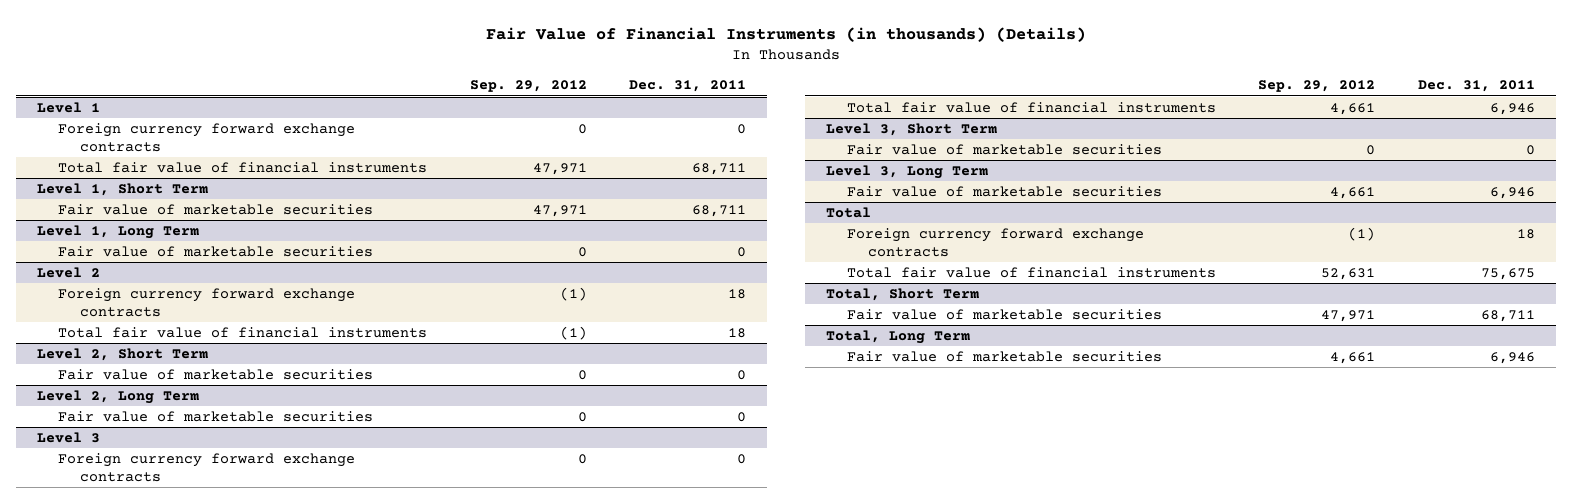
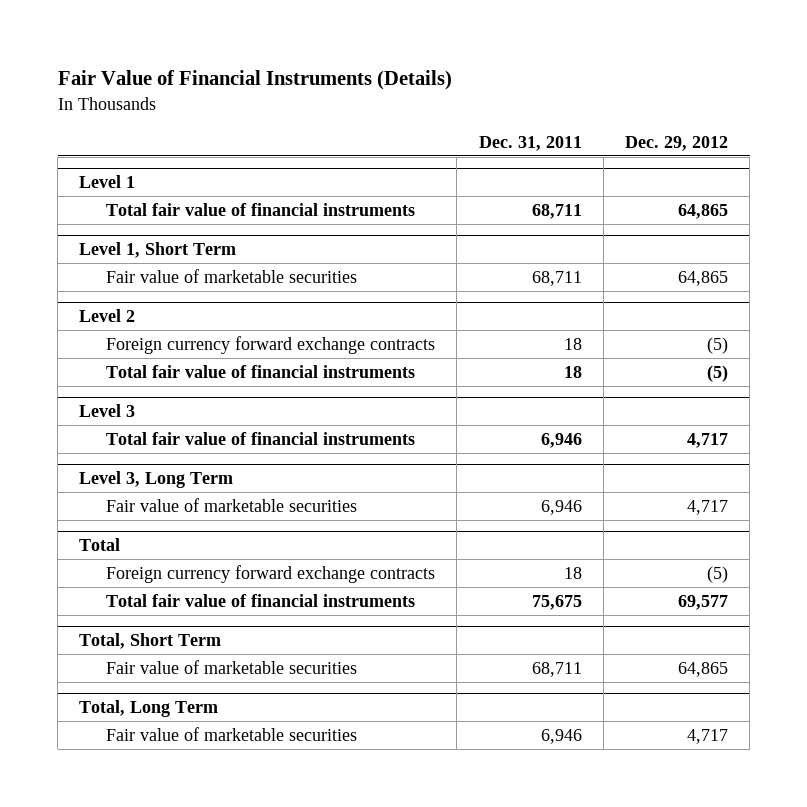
- Fair Value of Financial Instruments (in thousands) (Details)
+ Fair Value of Financial Instruments (Details)
- | Sep. 29, 2012 | Dec. 31, 2011
+ | Dec. 31, 2011 | Dec. 29, 2012
@ Level 1
- Foreign currency forward exchange contracts | 0 | 0
- Level 1, Long Term
- Fair value of marketable securities | 0 | 0
- Level 2, Short Term
- Fair value of marketable securities | 0 | 0
- Level 2, Long Term
- Fair value of marketable securities | 0 | 0
@ Level 3
- Foreign currency forward exchange contracts | 0 | 0
- Level 3, Short Term
- Fair value of marketable securities | 0 | 0

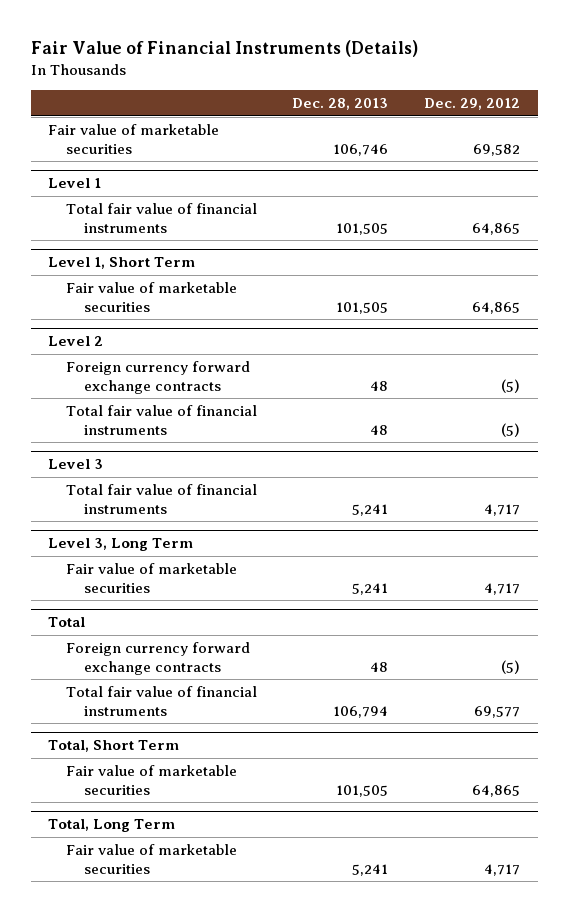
- | Dec. 31, 2011 | Dec. 29, 2012
+ | Dec. 28, 2013 | Dec. 29, 2012
+ Fair value of marketable securities | 106,746 | 69,582

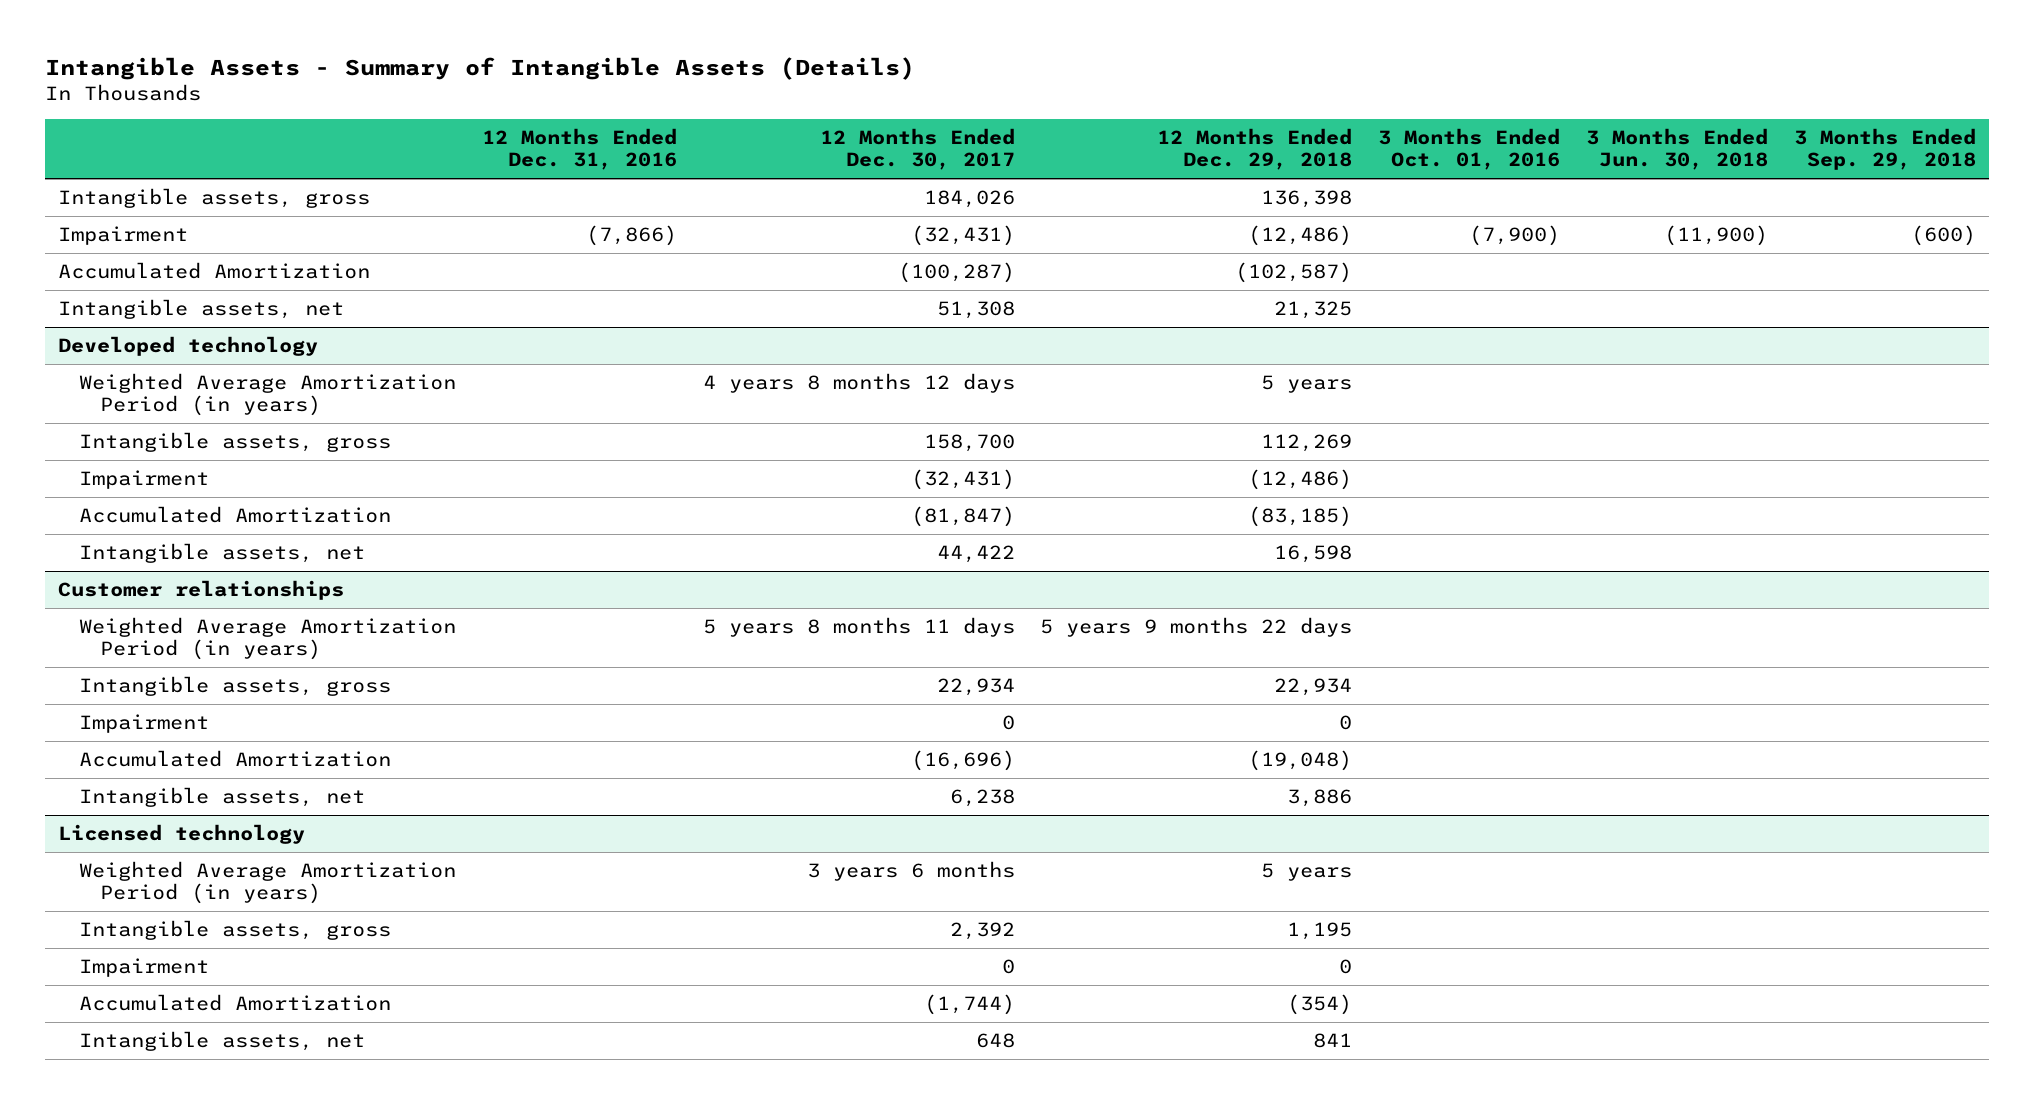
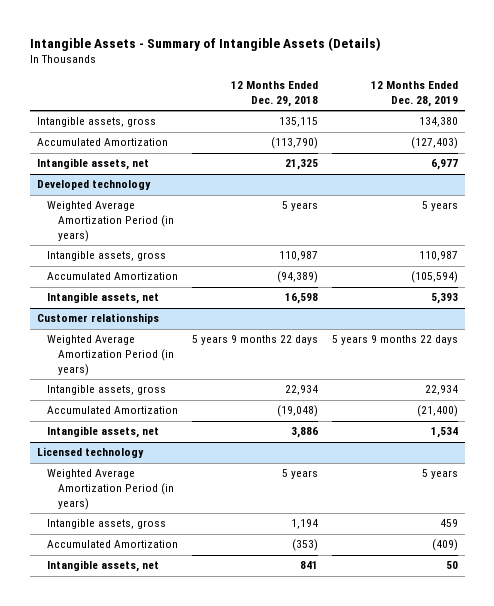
- | 12 Months Ended Dec. 31, 2016 | 12 Months Ended Dec. 30, 2017 | 12 Months Ended Dec. 29, 2018 | 3 Months Ended Oct. 01, 2016 | 3 Months Ended Jun. 30, 2018 | 3 Months Ended Sep. 29, 2018
+ | 12 Months Ended Dec. 29, 2018 | 12 Months Ended Dec. 28, 2019
- Intangible assets, gross | | 184,026 | 136,398 | | |
- Impairment | (7,866) | (32,431) | (12,486) | (7,900) | (11,900) | (600)
- Accumulated Amortization | | (100,287) | (102,587) | | |
+ Intangible assets, gross | 135,115 | 134,380
+ Accumulated Amortization | (113,790) | (127,403)
@ Developed technology
- Intangible assets, gross | | 158,700 | 112,269 | | |
- Impairment | | (32,431) | (12,486) | | |
- Accumulated Amortization | | (81,847) | (83,185) | | |
+ Intangible assets, gross | 110,987 | 110,987
+ Accumulated Amortization | (94,389) | (105,594)
@ Customer relationships
- Impairment | | 0 | 0 | | |
@ Licensed technology
- Intangible assets, gross | | 2,392 | 1,195 | | |
- Impairment | | 0 | 0 | | |
- Accumulated Amortization | | (1,744) | (354) | | |
+ Intangible assets, gross | 1,194 | 459
+ Accumulated Amortization | (353) | (409)

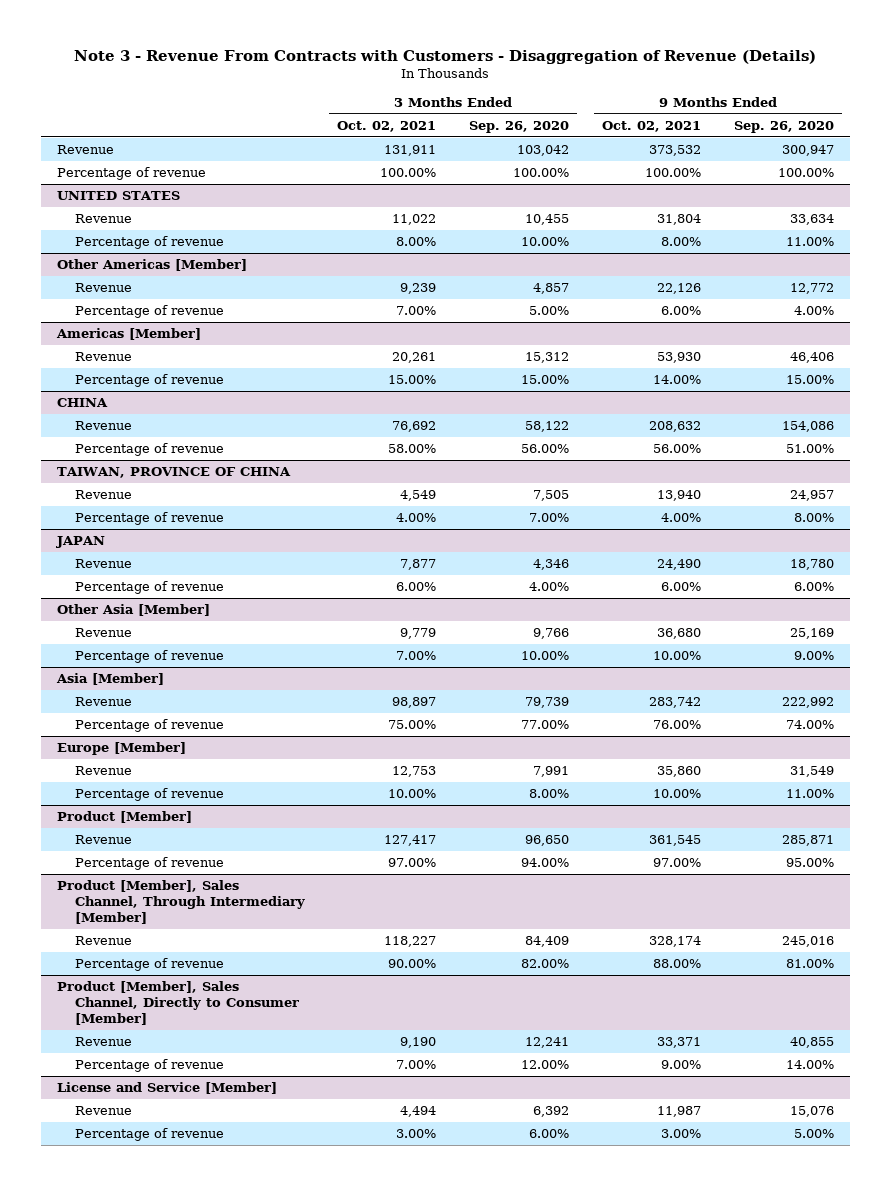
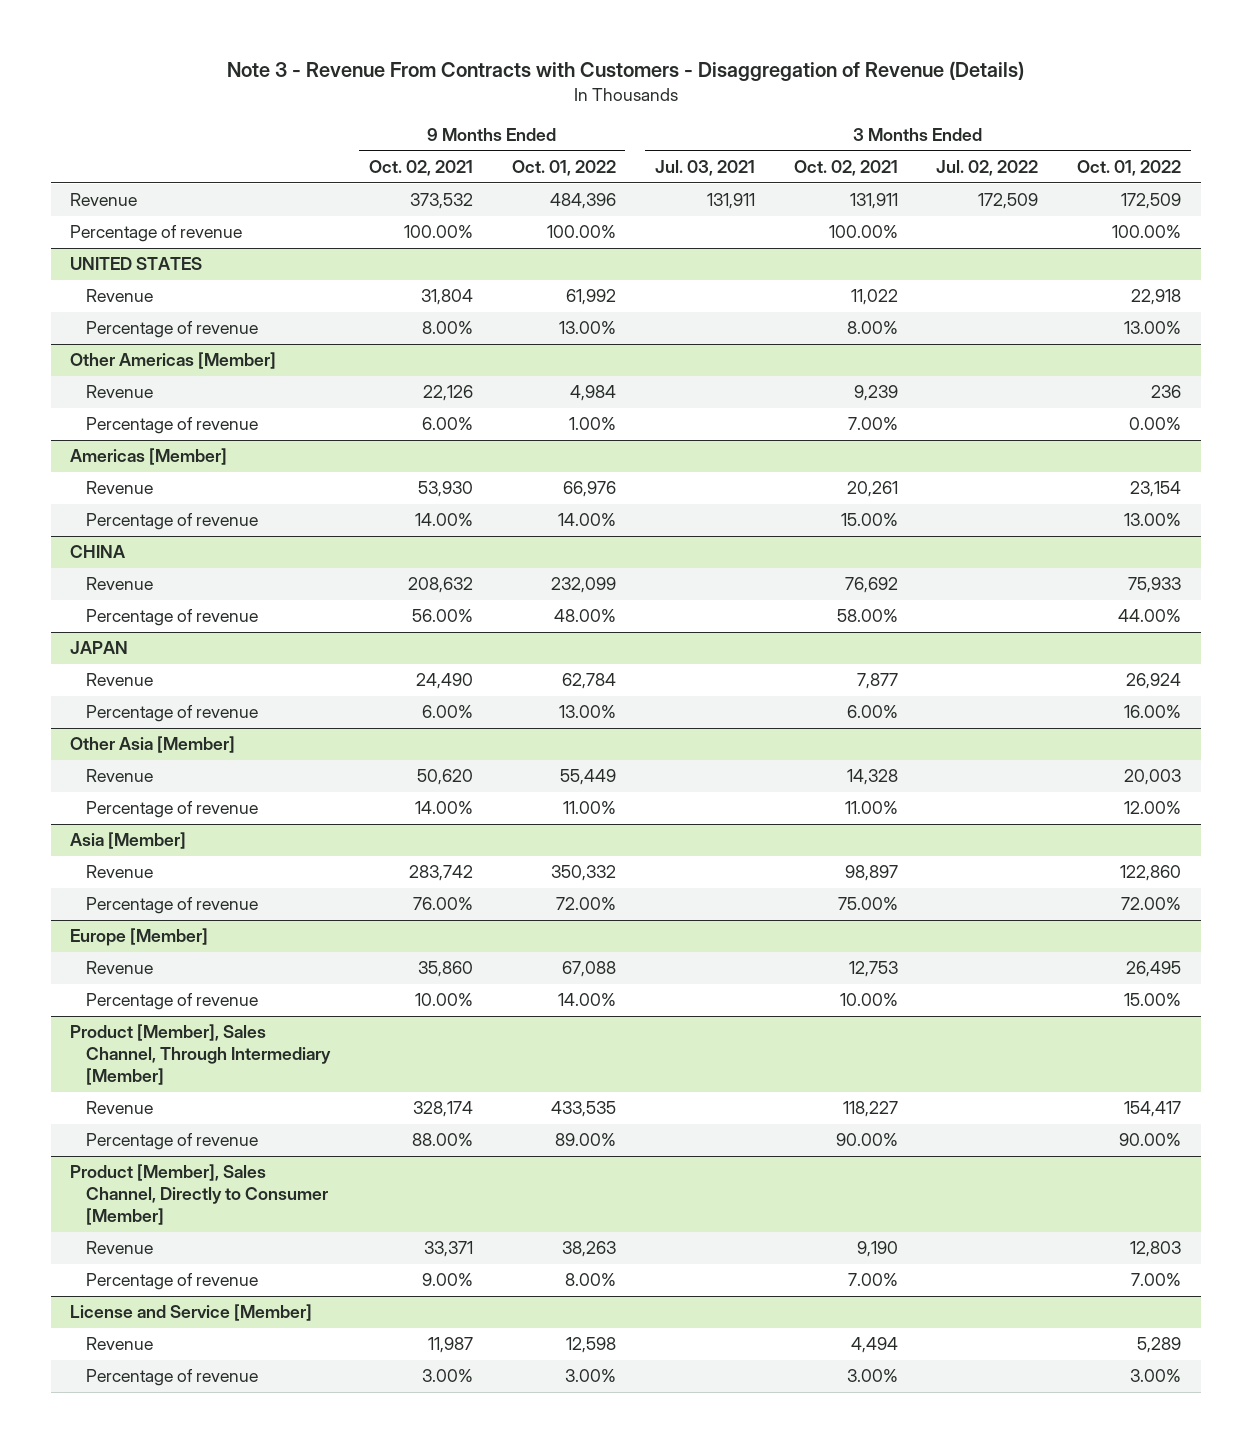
- | 3 Months Ended Oct. 02, 2021 | 3 Months Ended Sep. 26, 2020 | 9 Months Ended Oct. 02, 2021 | 9 Months Ended Sep. 26, 2020
+ | 9 Months Ended Oct. 02, 2021 | 9 Months Ended Oct. 01, 2022 | 3 Months Ended Jul. 03, 2021 | 3 Months Ended Oct. 02, 2021 | 3 Months Ended Jul. 02, 2022 | 3 Months Ended Oct. 01, 2022
- TAIWAN, PROVINCE OF CHINA
- Revenue | 4,549 | 7,505 | 13,940 | 24,957
- Percentage of revenue | 4.00% | 7.00% | 4.00% | 8.00%
@ Other Asia [Member]
- Revenue | 9,779 | 9,766 | 36,680 | 25,169
- Percentage of revenue | 7.00% | 10.00% | 10.00% | 9.00%
+ Revenue | 50,620 | 55,449 | | 14,328 | | 20,003
+ Percentage of revenue | 14.00% | 11.00% | | 11.00% | | 12.00%
- Product [Member]
- Revenue | 127,417 | 96,650 | 361,545 | 285,871
- Percentage of revenue | 97.00% | 94.00% | 97.00% | 95.00%

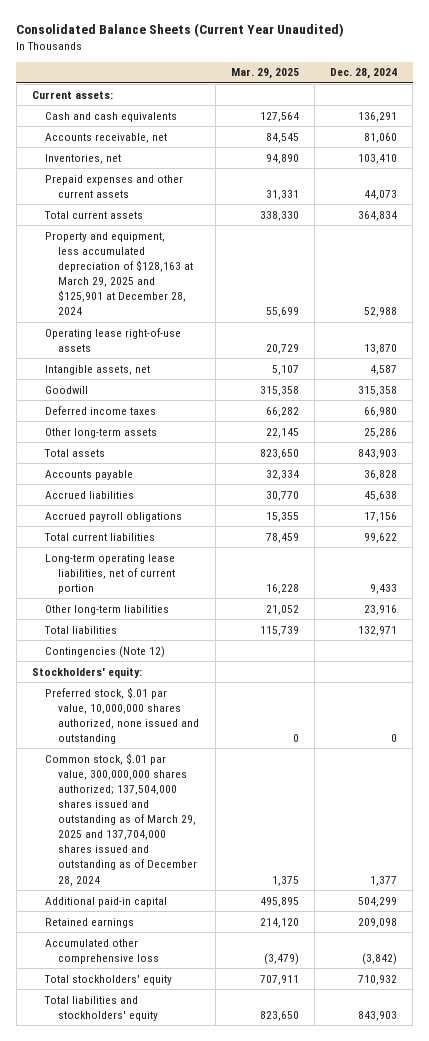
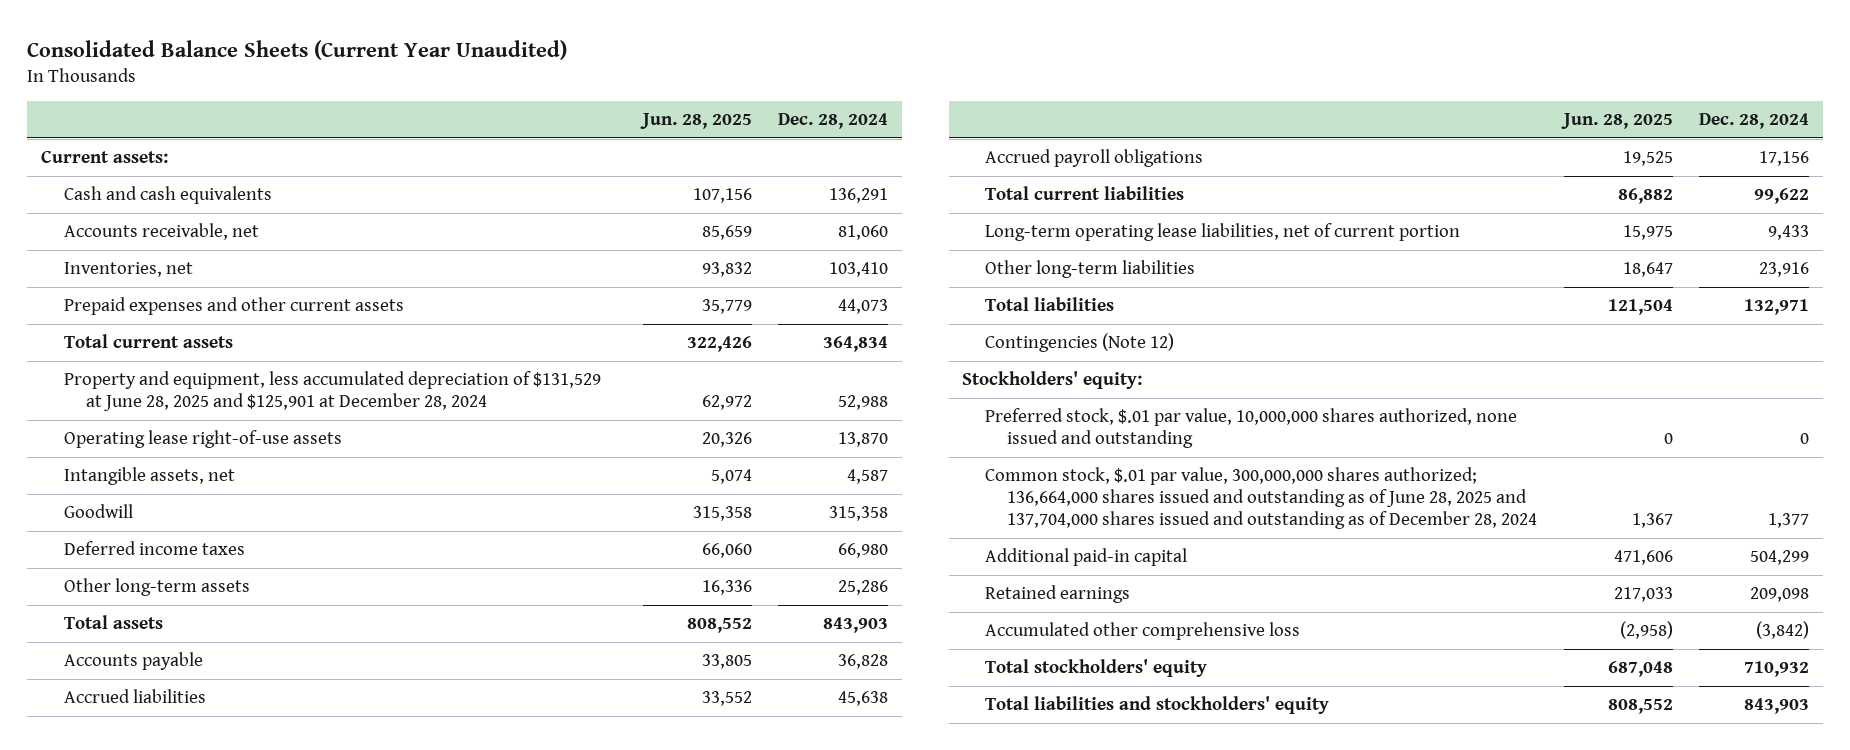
- | Mar. 29, 2025 | Dec. 28, 2024
+ | Jun. 28, 2025 | Dec. 28, 2024
- Property and equipment, less accumulated depreciation of $128,163 at March 29, 2025 and $125,901 at December 28, 2024 | 55,699 | 52,988
+ Property and equipment, less accumulated depreciation of $131,529 at June 28, 2025 and $125,901 at December 28, 2024 | 62,972 | 52,988
- Common stock, $.01 par value, 300,000,000 shares authorized; 137,504,000 shares issued and outstanding as of March 29, 2025 and 137,704,000 shares issued and outstanding as of December 28, 2024 | 1,375 | 1,377
+ Common stock, $.01 par value, 300,000,000 shares authorized; 136,664,000 shares issued and outstanding as of June 28, 2025 and 137,704,000 shares issued and outstanding as of December 28, 2024 | 1,367 | 1,377

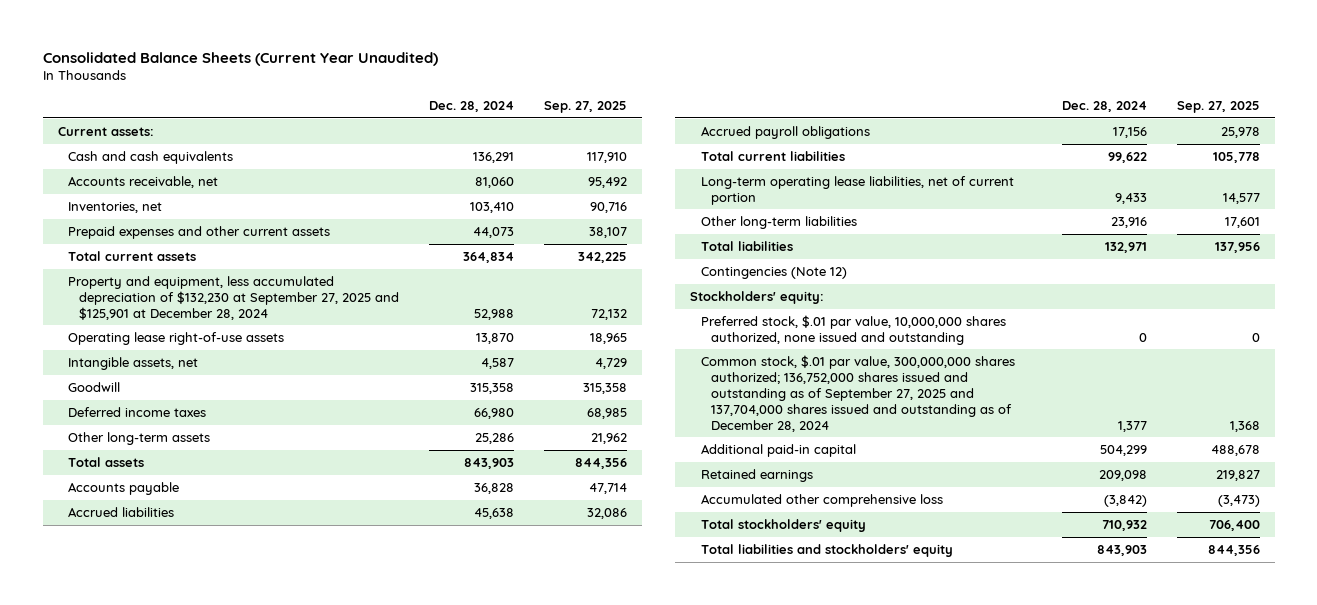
- | Jun. 28, 2025 | Dec. 28, 2024
+ | Dec. 28, 2024 | Sep. 27, 2025
- Property and equipment, less accumulated depreciation of $131,529 at June 28, 2025 and $125,901 at December 28, 2024 | 62,972 | 52,988
+ Property and equipment, less accumulated depreciation of $132,230 at September 27, 2025 and $125,901 at December 28, 2024 | 52,988 | 72,132
- Common stock, $.01 par value, 300,000,000 shares authorized; 136,664,000 shares issued and outstanding as of June 28, 2025 and 137,704,000 shares issued and outstanding as of December 28, 2024 | 1,367 | 1,377
+ Common stock, $.01 par value, 300,000,000 shares authorized; 136,752,000 shares issued and outstanding as of September 27, 2025 and 137,704,000 shares issued and outstanding as of December 28, 2024 | 1,377 | 1,368

